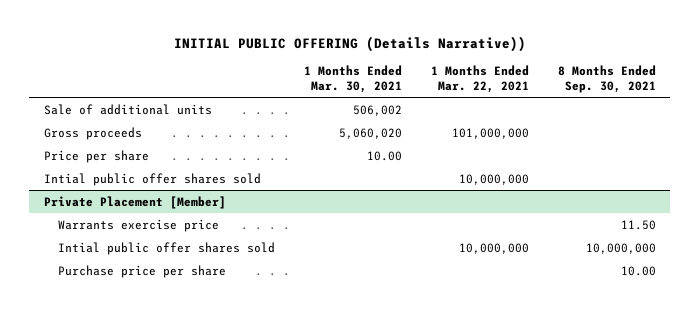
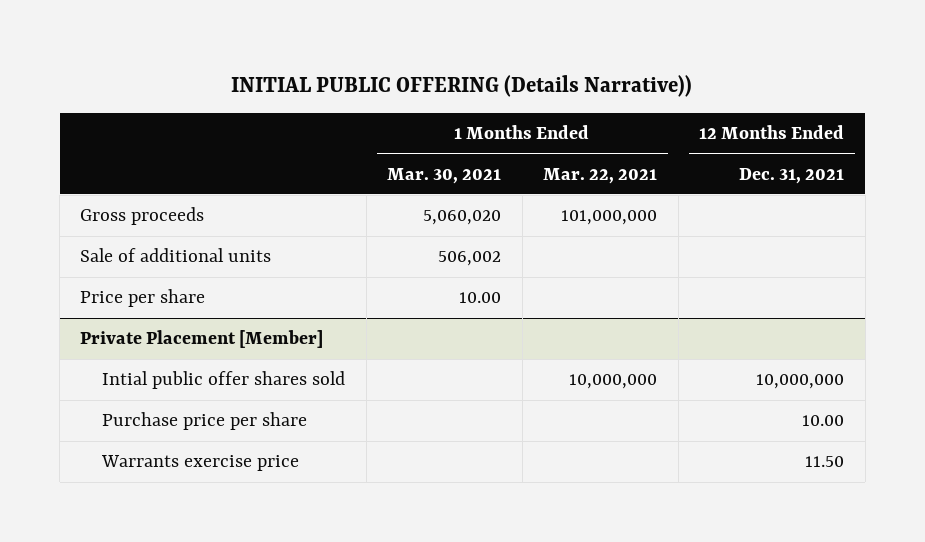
- | 1 Months Ended Mar. 30, 2021 | 1 Months Ended Mar. 22, 2021 | 8 Months Ended Sep. 30, 2021
+ | 1 Months Ended Mar. 30, 2021 | 1 Months Ended Mar. 22, 2021 | 12 Months Ended Dec. 31, 2021
moved down: Sale of additional units | 506,002 | |
- Intial public offer shares sold | | 10,000,000 |
@ Private Placement [Member]
moved down: Warrants exercise price | | | 11.50

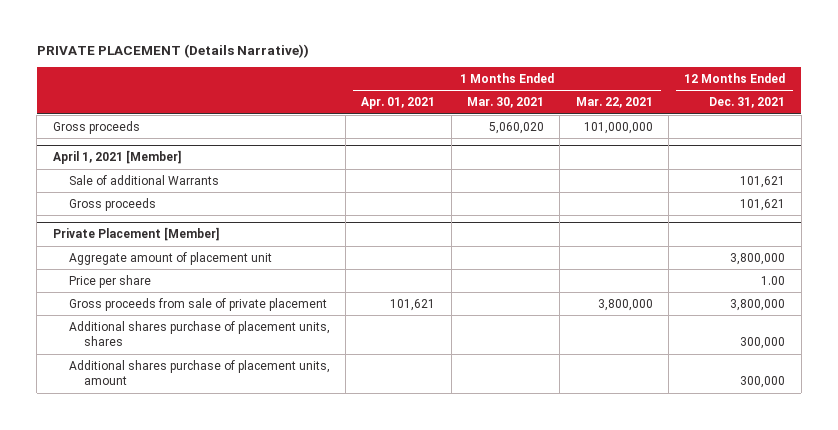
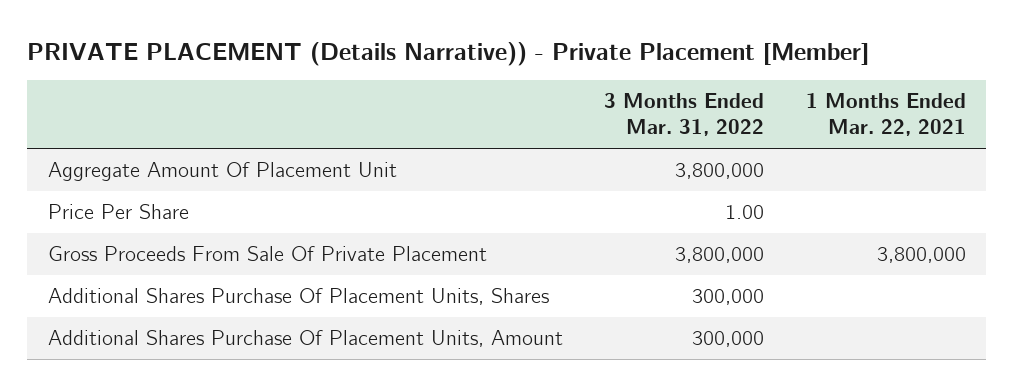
- PRIVATE PLACEMENT (Details Narrative))
+ PRIVATE PLACEMENT (Details Narrative)) - Private Placement [Member]
- | 1 Months Ended Apr. 01, 2021 | 1 Months Ended Mar. 30, 2021 | 1 Months Ended Mar. 22, 2021 | 12 Months Ended Dec. 31, 2021
+ | 3 Months Ended Mar. 31, 2022 | 1 Months Ended Mar. 22, 2021
- Gross proceeds | | 5,060,020 | 101,000,000 |
- April 1, 2021 [Member]
- Sale of additional Warrants | | | | 101,621
- Gross proceeds | | | | 101,621
- Private Placement [Member]
- Aggregate amount of placement unit | | | | 3,800,000
- Price per share | | | | 1.00
- Gross proceeds from sale of private placement | 101,621 | | 3,800,000 | 3,800,000
- Additional shares purchase of placement units, shares | | | | 300,000
- Additional shares purchase of placement units, amount | | | | 300,000
+ Aggregate Amount Of Placement Unit | 3,800,000 |
+ Price Per Share | 1.00 |
+ Gross Proceeds From Sale Of Private Placement | 3,800,000 | 3,800,000
+ Additional Shares Purchase Of Placement Units, Shares | 300,000 |
+ Additional Shares Purchase Of Placement Units, Amount | 300,000 |

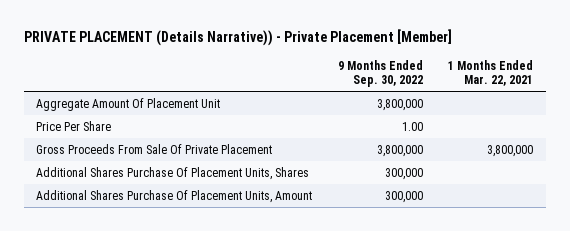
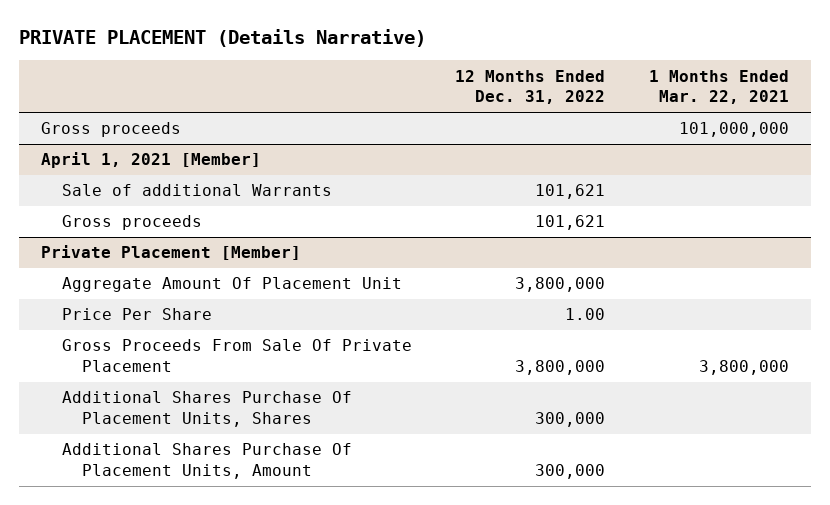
- PRIVATE PLACEMENT (Details Narrative)) - Private Placement [Member]
+ PRIVATE PLACEMENT (Details Narrative)
- | 9 Months Ended Sep. 30, 2022 | 1 Months Ended Mar. 22, 2021
+ | 12 Months Ended Dec. 31, 2022 | 1 Months Ended Mar. 22, 2021
- Aggregate Amount Of Placement Unit | 3,800,000 |
- Price Per Share | 1.00 |
- Gross Proceeds From Sale Of Private Placement | 3,800,000 | 3,800,000
- Additional Shares Purchase Of Placement Units, Shares | 300,000 |
- Additional Shares Purchase Of Placement Units, Amount | 300,000 |
+ Gross proceeds | | 101,000,000
+ April 1, 2021 [Member]
+ Sale of additional Warrants | 101,621 |
+ Gross proceeds | 101,621 |
+ Private Placement [Member]
+ Aggregate Amount Of Placement Unit | 3,800,000 |
+ Price Per Share | 1.00 |
+ Gross Proceeds From Sale Of Private Placement | 3,800,000 | 3,800,000
+ Additional Shares Purchase Of Placement Units, Shares | 300,000 |
+ Additional Shares Purchase Of Placement Units, Amount | 300,000 |

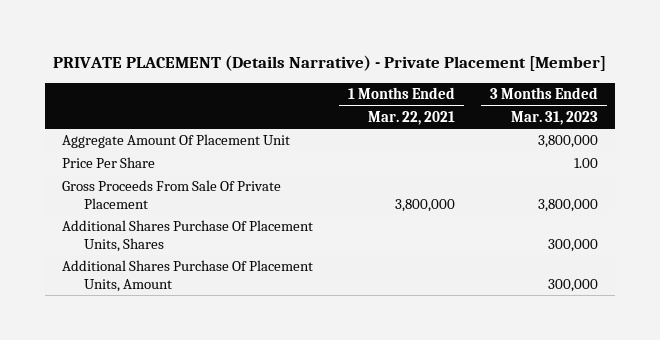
- PRIVATE PLACEMENT (Details Narrative)
+ PRIVATE PLACEMENT (Details Narrative) - Private Placement [Member]
- | 12 Months Ended Dec. 31, 2022 | 1 Months Ended Mar. 22, 2021
+ | 1 Months Ended Mar. 22, 2021 | 3 Months Ended Mar. 31, 2023
- Gross proceeds | | 101,000,000
- April 1, 2021 [Member]
- Sale of additional Warrants | 101,621 |
- Gross proceeds | 101,621 |
- Private Placement [Member]
- Aggregate Amount Of Placement Unit | 3,800,000 |
- Price Per Share | 1.00 |
- Gross Proceeds From Sale Of Private Placement | 3,800,000 | 3,800,000
- Additional Shares Purchase Of Placement Units, Shares | 300,000 |
- Additional Shares Purchase Of Placement Units, Amount | 300,000 |
+ Aggregate Amount Of Placement Unit | | 3,800,000
+ Price Per Share | | 1.00
+ Gross Proceeds From Sale Of Private Placement | 3,800,000 | 3,800,000
+ Additional Shares Purchase Of Placement Units, Shares | | 300,000
+ Additional Shares Purchase Of Placement Units, Amount | | 300,000

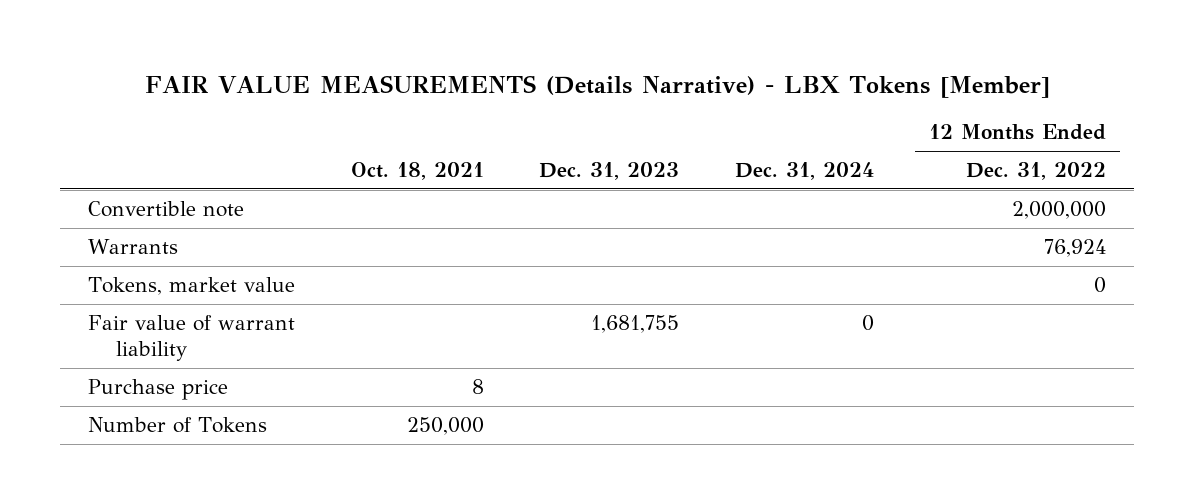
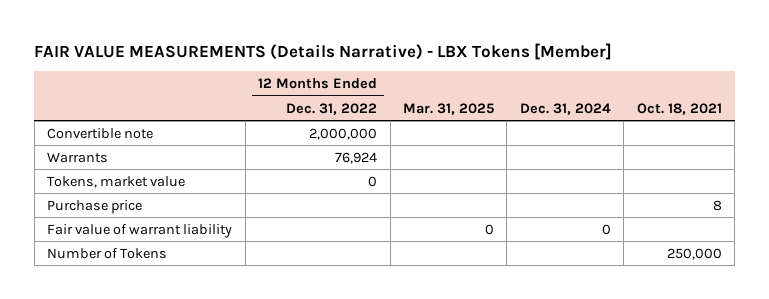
- | Oct. 18, 2021 | Dec. 31, 2023 | Dec. 31, 2024 | 12 Months Ended Dec. 31, 2022
+ | 12 Months Ended Dec. 31, 2022 | Mar. 31, 2025 | Dec. 31, 2024 | Oct. 18, 2021
moved down: Fair value of warrant liability | | 0 | 0 |

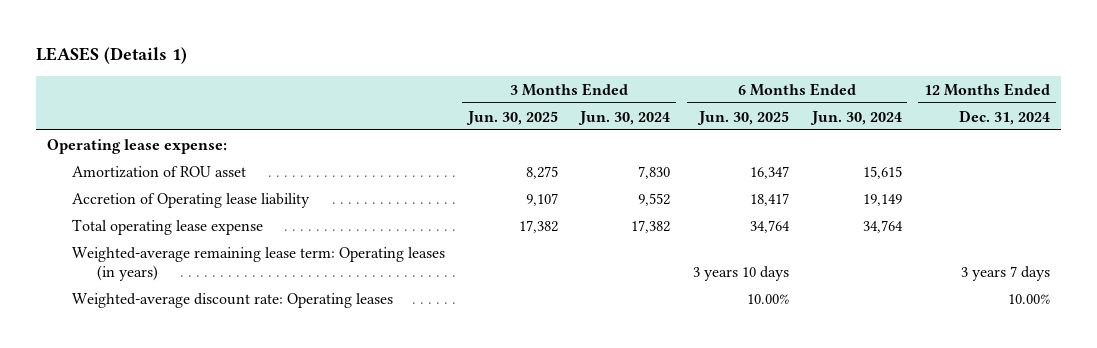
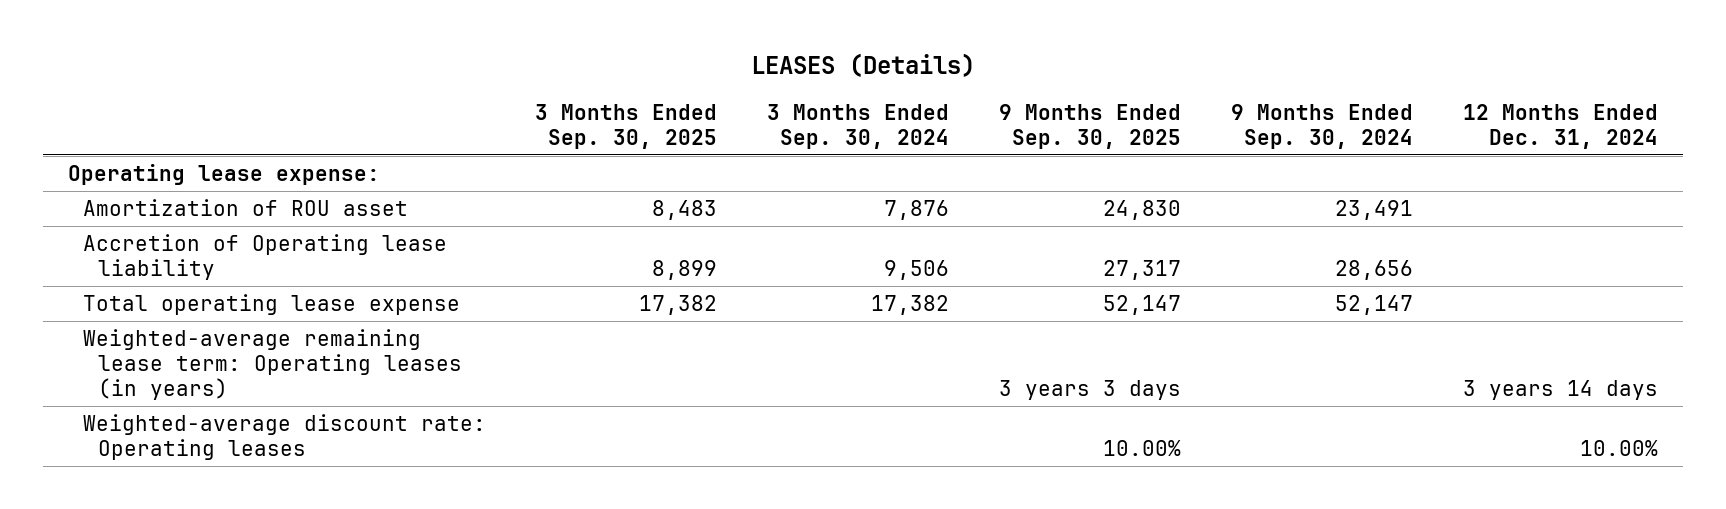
- LEASES (Details 1)
+ LEASES (Details)
- | 3 Months Ended Jun. 30, 2025 | 3 Months Ended Jun. 30, 2024 | 6 Months Ended Jun. 30, 2025 | 6 Months Ended Jun. 30, 2024 | 12 Months Ended Dec. 31, 2024
+ | 3 Months Ended Sep. 30, 2025 | 3 Months Ended Sep. 30, 2024 | 9 Months Ended Sep. 30, 2025 | 9 Months Ended Sep. 30, 2024 | 12 Months Ended Dec. 31, 2024
- Weighted-average remaining lease term: Operating leases (in years) | | | 3 years 10 days | | 3 years 7 days
+ Weighted-average remaining lease term: Operating leases (in years) | | | 3 years 3 days | | 3 years 14 days

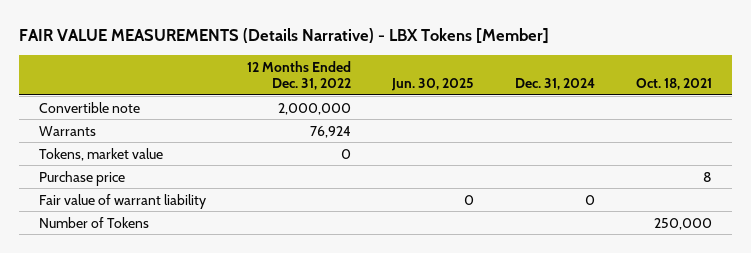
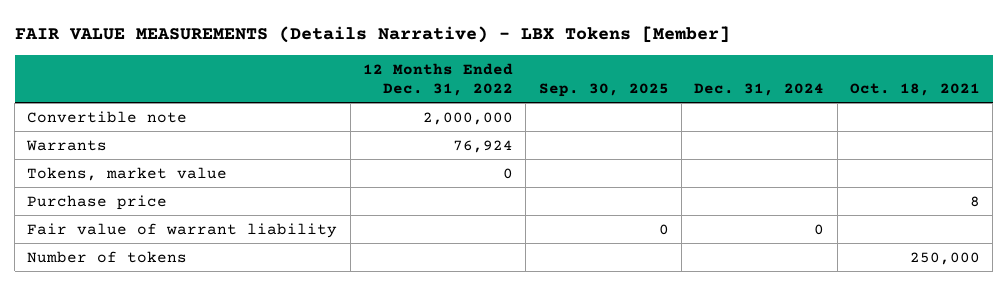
- | 12 Months Ended Dec. 31, 2022 | Jun. 30, 2025 | Dec. 31, 2024 | Oct. 18, 2021
+ | 12 Months Ended Dec. 31, 2022 | Sep. 30, 2025 | Dec. 31, 2024 | Oct. 18, 2021
- Number of Tokens | | | | 250,000
+ Number of tokens | | | | 250,000

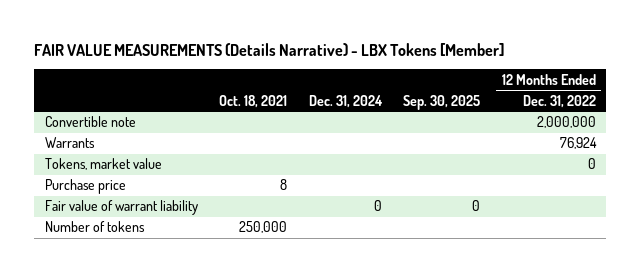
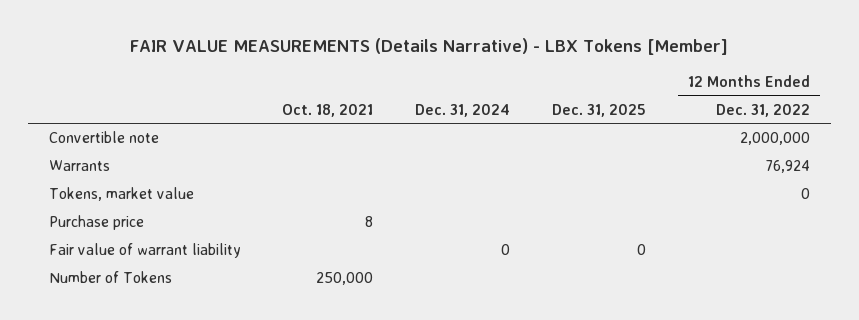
- | Oct. 18, 2021 | Dec. 31, 2024 | Sep. 30, 2025 | 12 Months Ended Dec. 31, 2022
+ | Oct. 18, 2021 | Dec. 31, 2024 | Dec. 31, 2025 | 12 Months Ended Dec. 31, 2022
- Number of tokens | 250,000 | | |
+ Number of Tokens | 250,000 | | |

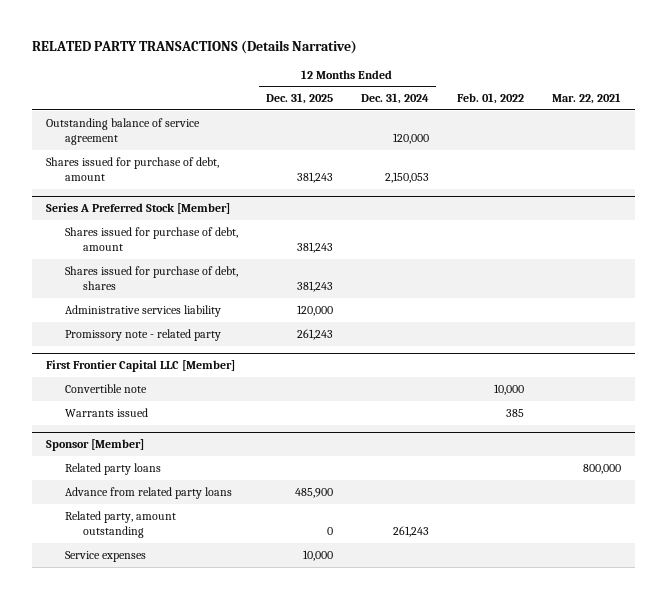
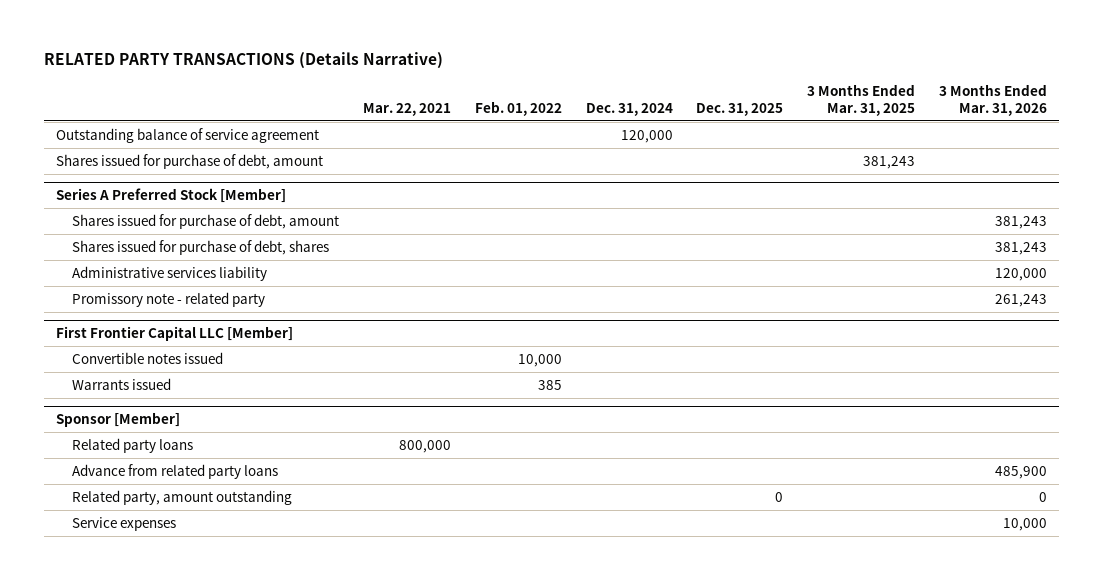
- | 12 Months Ended Dec. 31, 2025 | 12 Months Ended Dec. 31, 2024 | Feb. 01, 2022 | Mar. 22, 2021
+ | Mar. 22, 2021 | Feb. 01, 2022 | Dec. 31, 2024 | Dec. 31, 2025 | 3 Months Ended Mar. 31, 2025 | 3 Months Ended Mar. 31, 2026
@ First Frontier Capital LLC [Member]
- Convertible note | | | 10,000 |
+ Convertible notes issued | | 10,000 | | | |

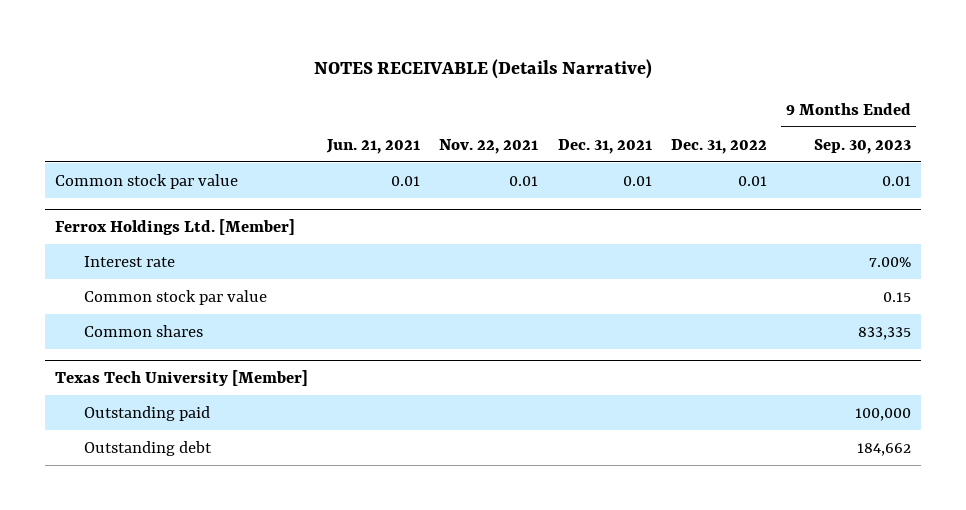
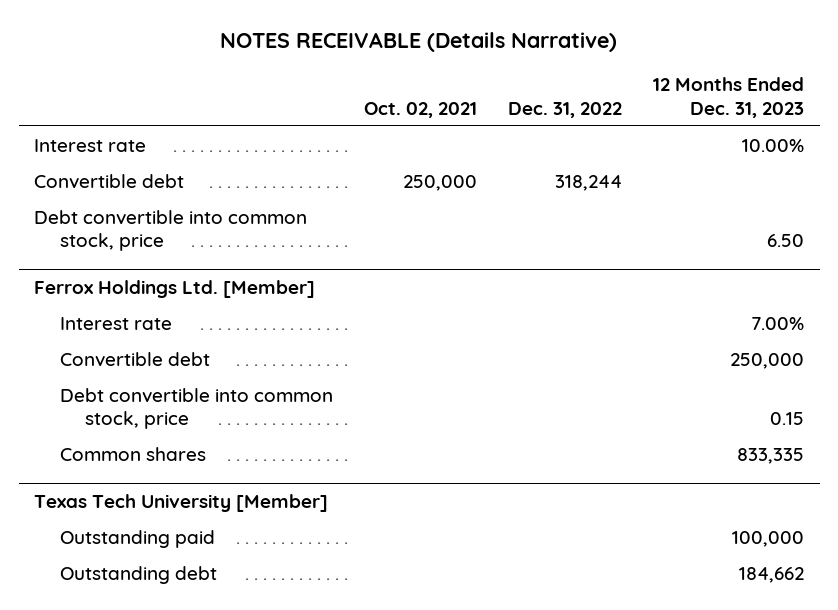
- | Jun. 21, 2021 | Nov. 22, 2021 | Dec. 31, 2021 | Dec. 31, 2022 | 9 Months Ended Sep. 30, 2023
+ | Oct. 02, 2021 | Dec. 31, 2022 | 12 Months Ended Dec. 31, 2023
- Common stock par value | 0.01 | 0.01 | 0.01 | 0.01 | 0.01
+ Interest rate | | | 10.00%
+ Convertible debt | 250,000 | 318,244 |
+ Debt convertible into common stock, price | | | 6.50
@ Ferrox Holdings Ltd. [Member]
- Common stock par value | | | | | 0.15
+ Convertible debt | | | 250,000
+ Debt convertible into common stock, price | | | 0.15

